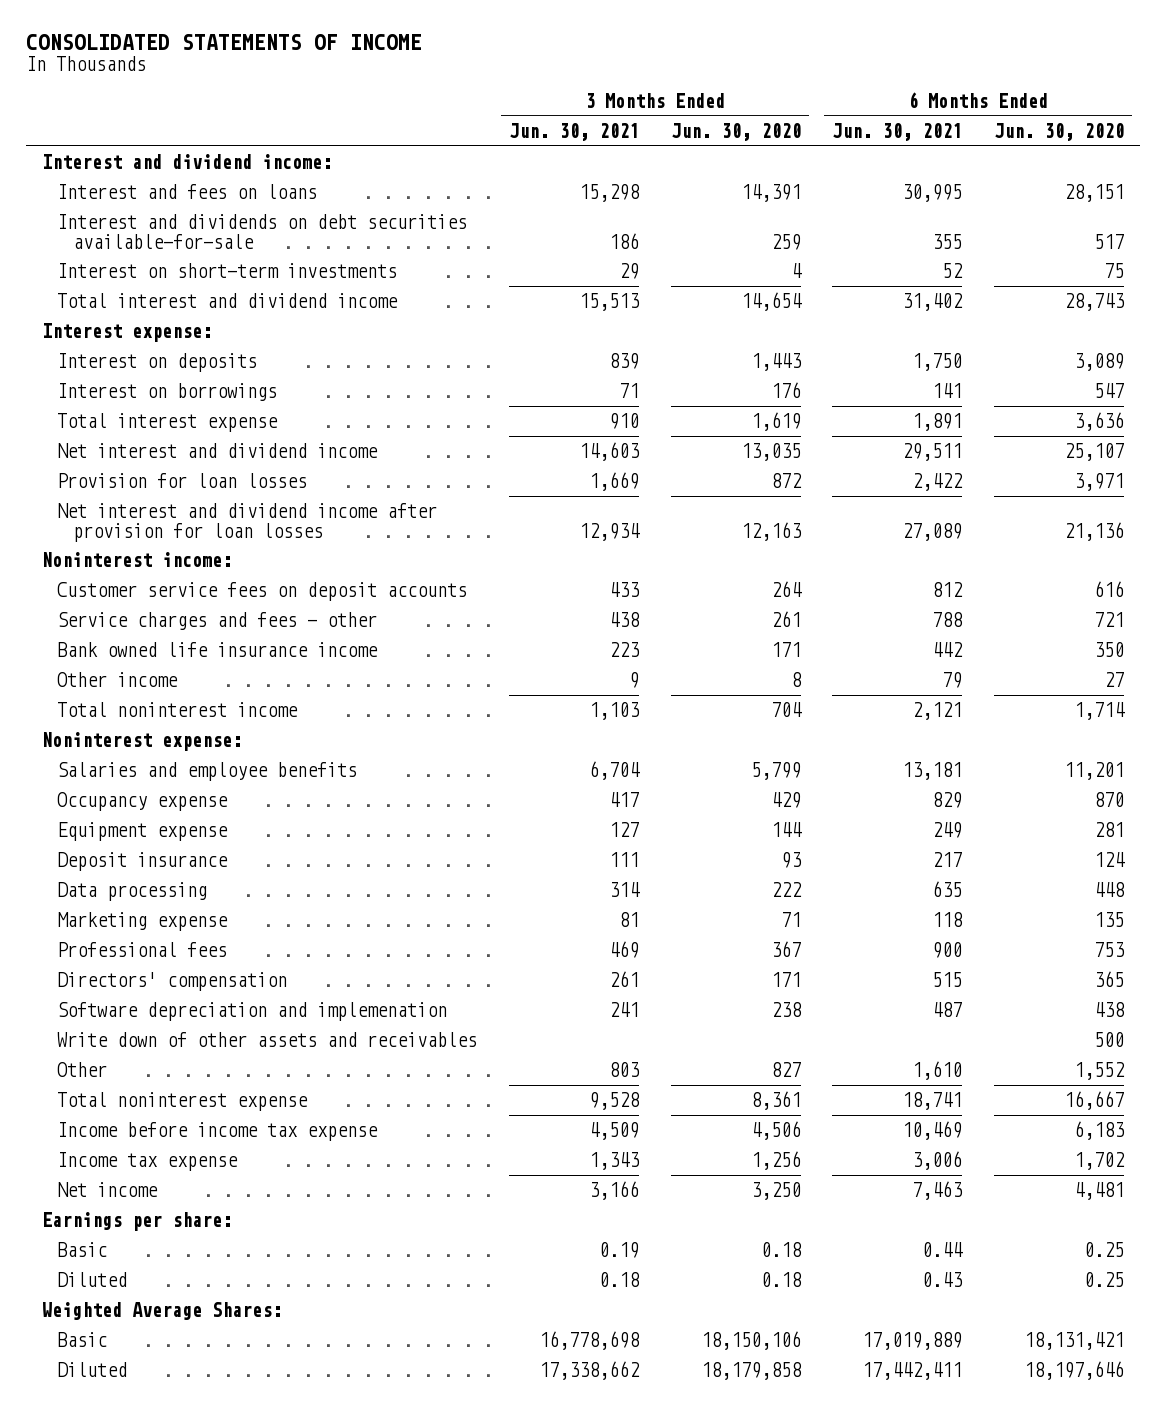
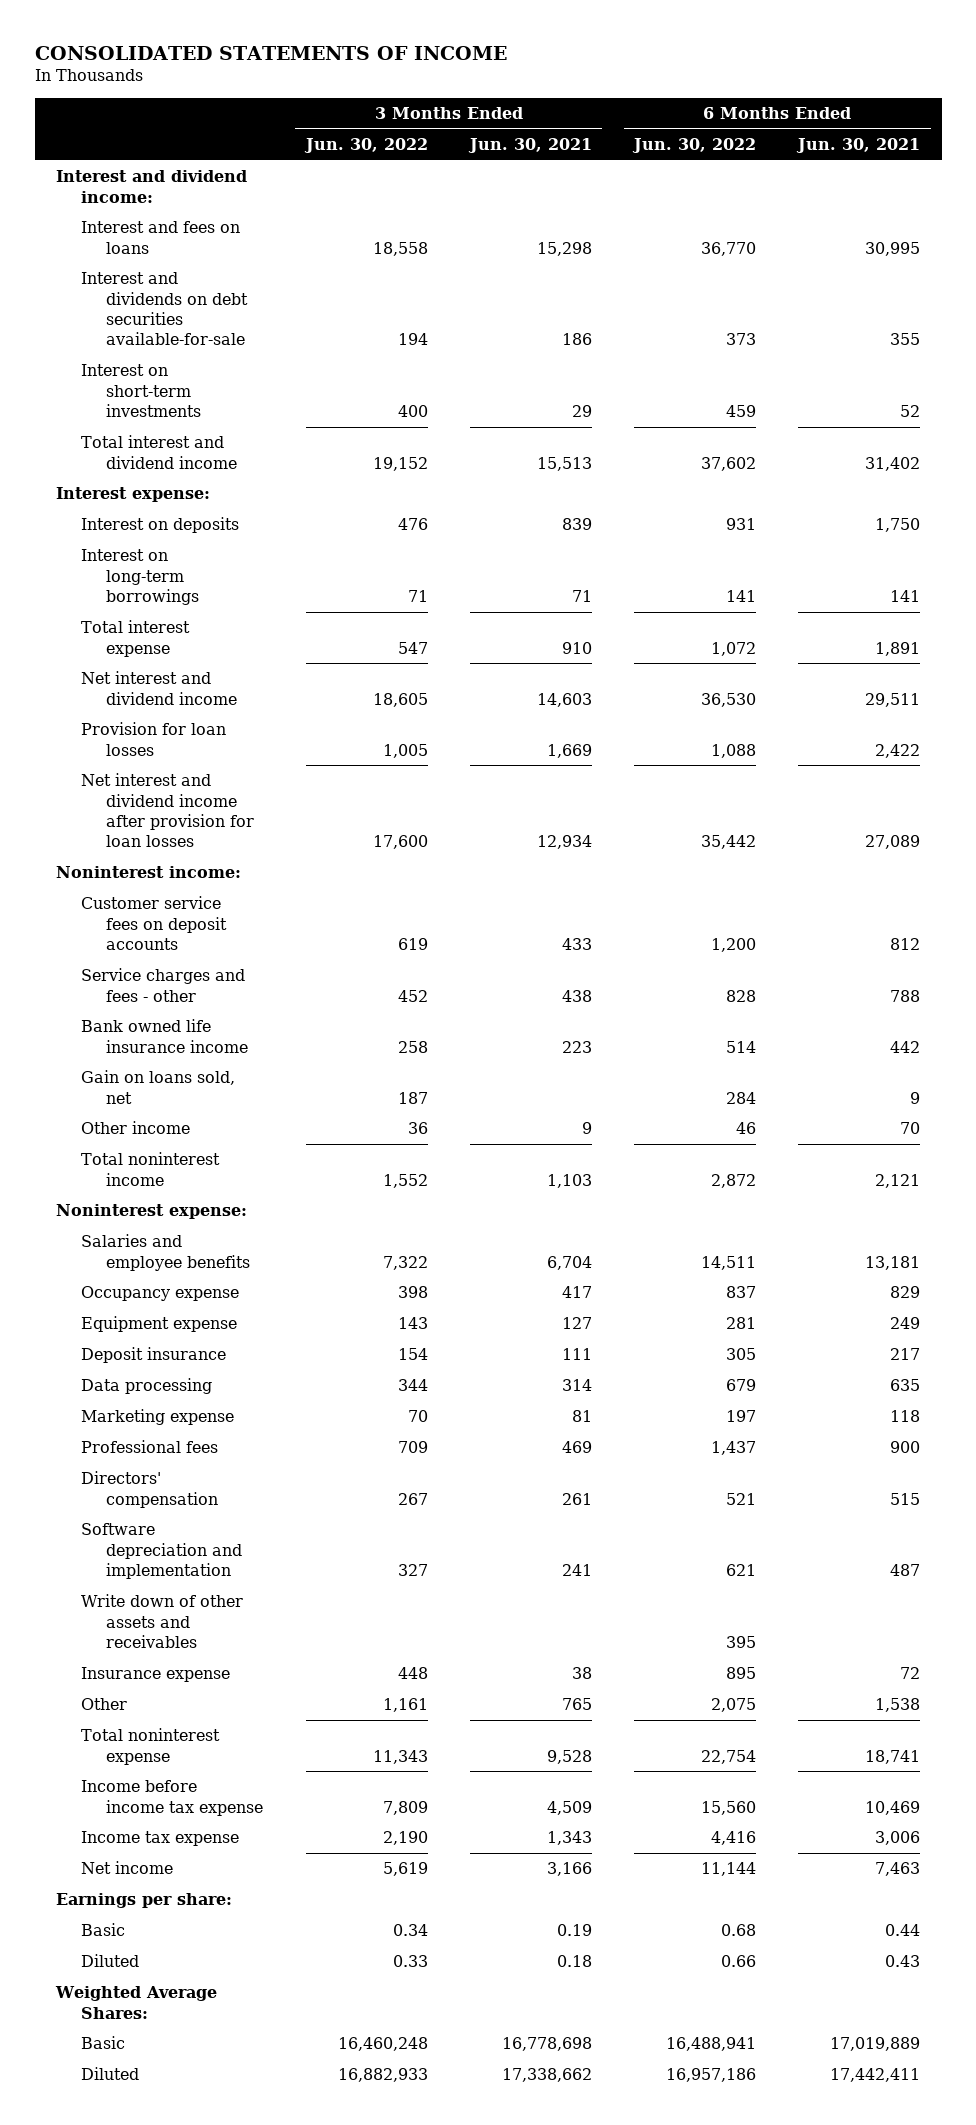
- | 3 Months Ended Jun. 30, 2021 | 3 Months Ended Jun. 30, 2020 | 6 Months Ended Jun. 30, 2021 | 6 Months Ended Jun. 30, 2020
+ | 3 Months Ended Jun. 30, 2022 | 3 Months Ended Jun. 30, 2021 | 6 Months Ended Jun. 30, 2022 | 6 Months Ended Jun. 30, 2021
- Interest on borrowings | 71 | 176 | 141 | 547
+ Interest on long-term borrowings | 71 | 71 | 141 | 141
- Other income | 9 | 8 | 79 | 27
+ Gain on loans sold, net | 187 | | 284 | 9
+ Other income | 36 | 9 | 46 | 70
- Software depreciation and implemenation | 241 | 238 | 487 | 438
+ Software depreciation and implementation | 327 | 241 | 621 | 487
- Other | 803 | 827 | 1,610 | 1,552
+ Insurance expense | 448 | 38 | 895 | 72
+ Other | 1,161 | 765 | 2,075 | 1,538

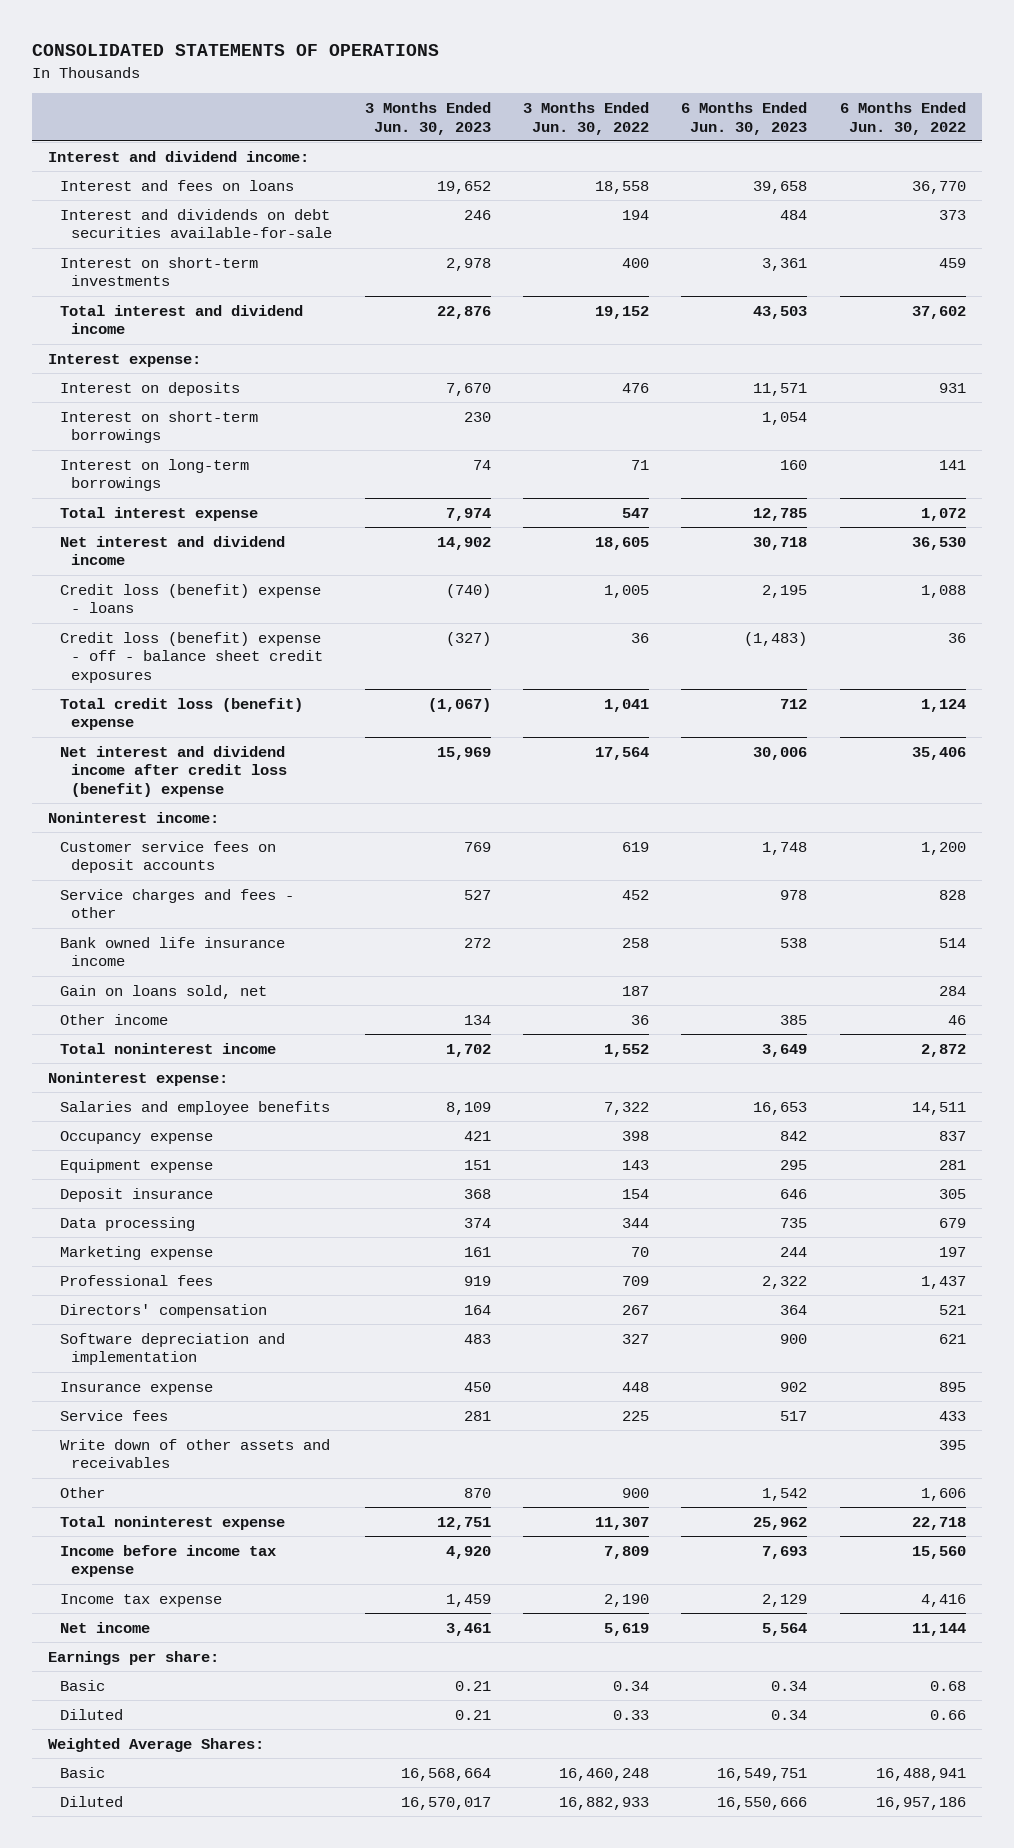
- CONSOLIDATED STATEMENTS OF INCOME
+ CONSOLIDATED STATEMENTS OF OPERATIONS
- | 3 Months Ended Jun. 30, 2022 | 3 Months Ended Jun. 30, 2021 | 6 Months Ended Jun. 30, 2022 | 6 Months Ended Jun. 30, 2021
+ | 3 Months Ended Jun. 30, 2023 | 3 Months Ended Jun. 30, 2022 | 6 Months Ended Jun. 30, 2023 | 6 Months Ended Jun. 30, 2022
+ Interest on short-term borrowings | 230 | | 1,054 |
- Provision for loan losses | 1,005 | 1,669 | 1,088 | 2,422
- Net interest and dividend income after provision for loan losses | 17,600 | 12,934 | 35,442 | 27,089
+ Credit loss (benefit) expense - loans | (740) | 1,005 | 2,195 | 1,088
+ Credit loss (benefit) expense - off - balance sheet credit exposures | (327) | 36 | (1,483) | 36
+ Total credit loss (benefit) expense | (1,067) | 1,041 | 712 | 1,124
+ Net interest and dividend income after credit loss (benefit) expense | 15,969 | 17,564 | 30,006 | 35,406
- Other | 1,161 | 765 | 2,075 | 1,538
- Total noninterest expense | 11,343 | 9,528 | 22,754 | 18,741
+ Service fees | 281 | 225 | 517 | 433
moved down: Write down of other assets and receivables | | | | 395
+ Other | 870 | 900 | 1,542 | 1,606
+ Total noninterest expense | 12,751 | 11,307 | 25,962 | 22,718

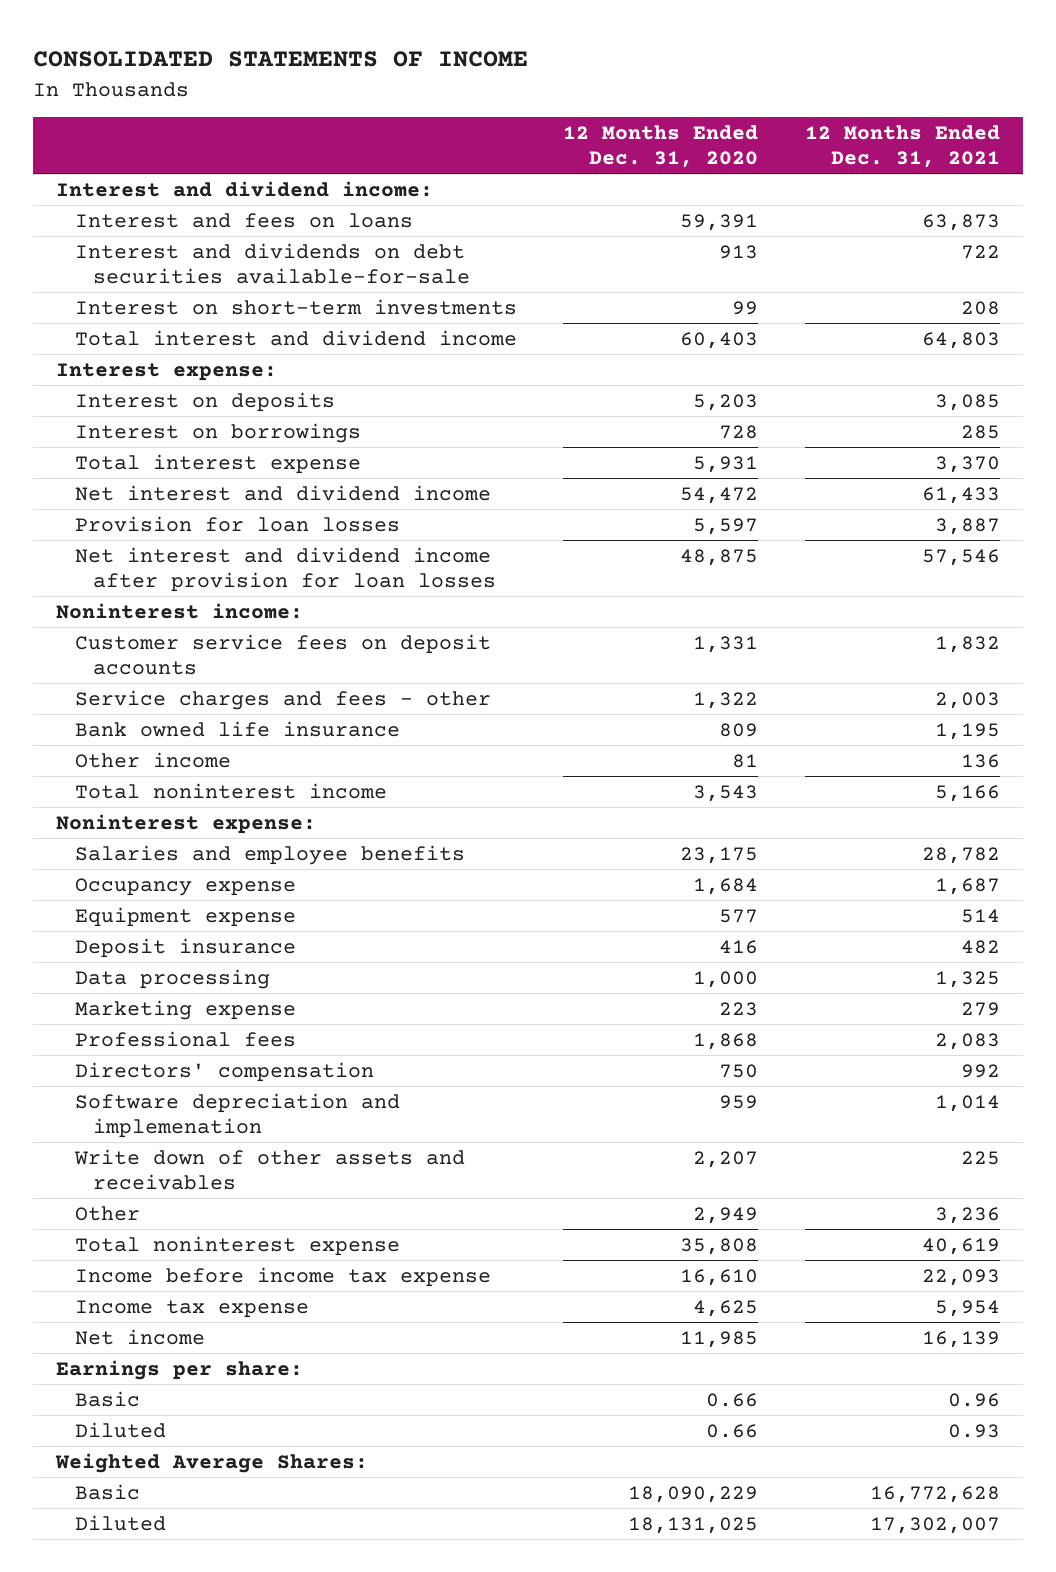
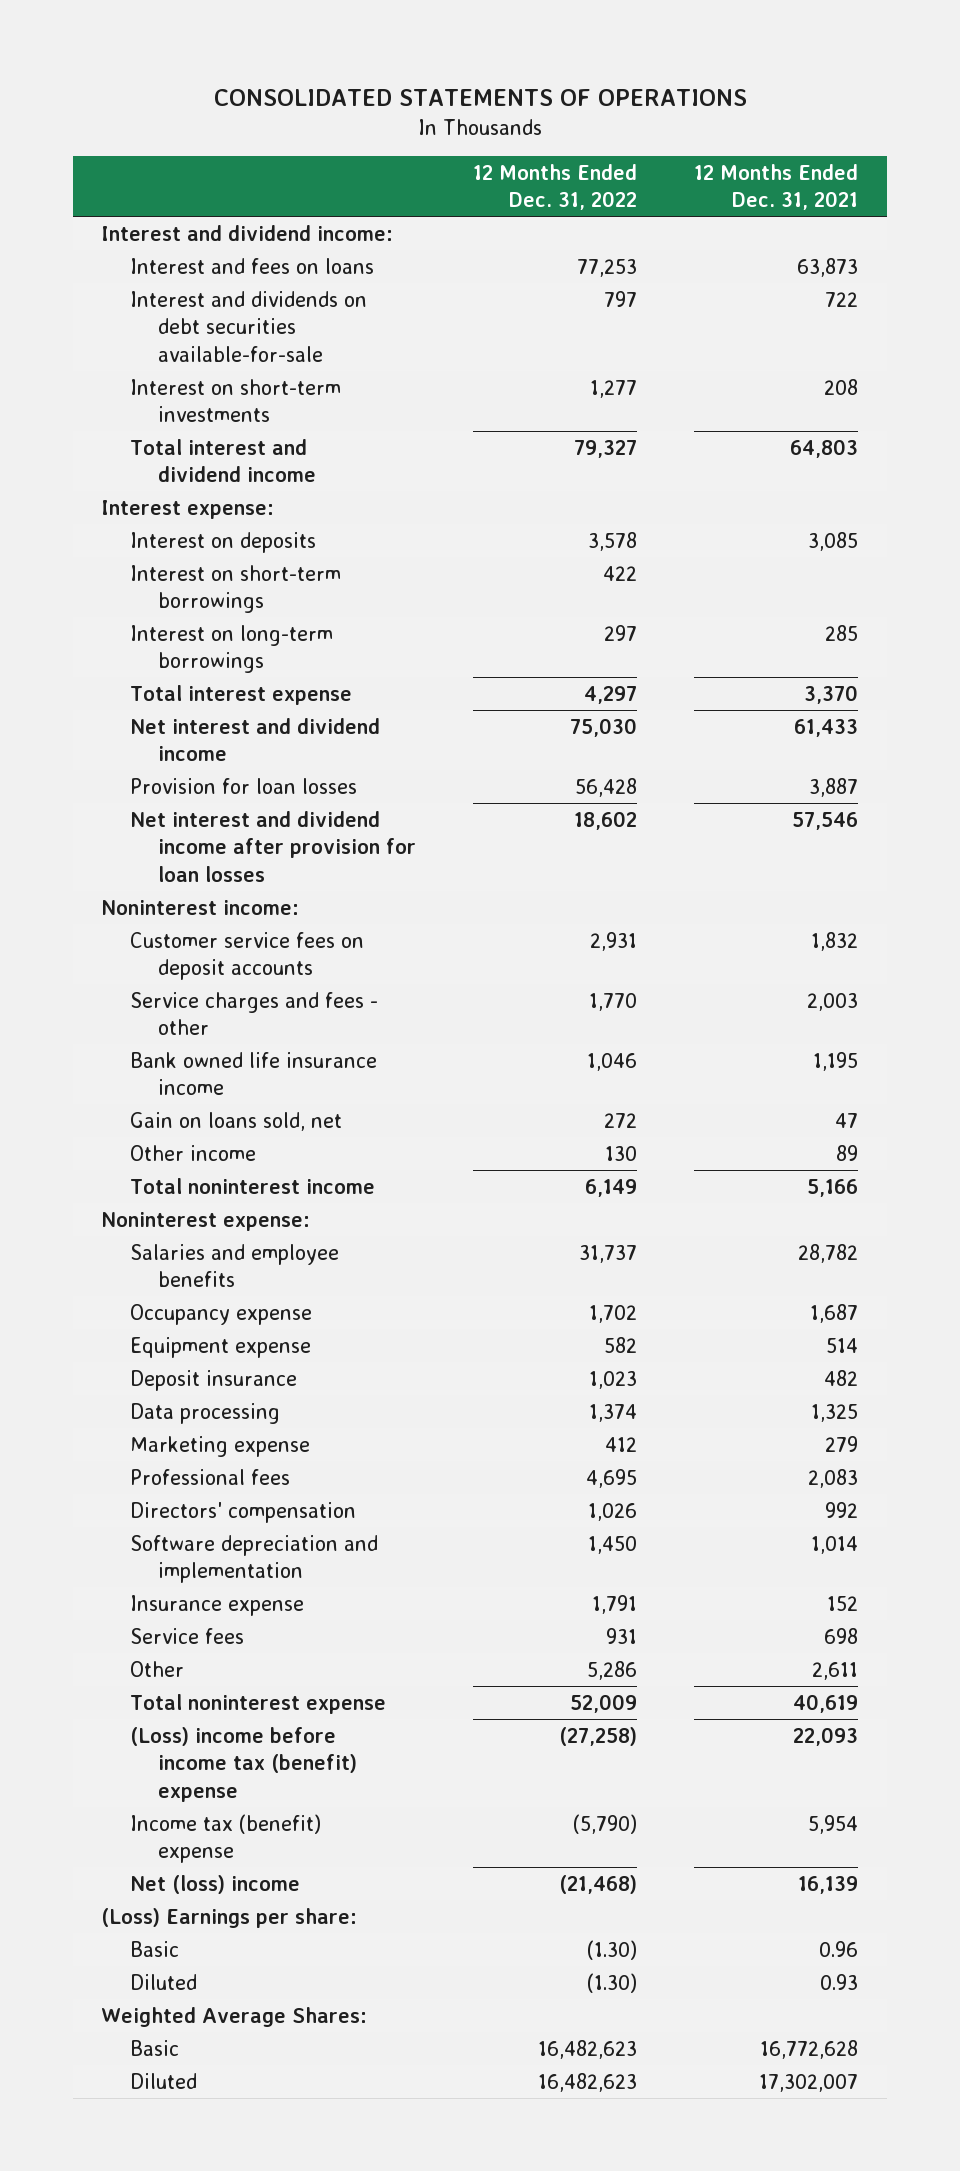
- CONSOLIDATED STATEMENTS OF INCOME
+ CONSOLIDATED STATEMENTS OF OPERATIONS
- | 12 Months Ended Dec. 31, 2020 | 12 Months Ended Dec. 31, 2021
+ | 12 Months Ended Dec. 31, 2022 | 12 Months Ended Dec. 31, 2021
- Interest on borrowings | 728 | 285
+ Interest on short-term borrowings | 422 |
+ Interest on long-term borrowings | 297 | 285
- Bank owned life insurance | 809 | 1,195
- Other income | 81 | 136
+ Bank owned life insurance income | 1,046 | 1,195
+ Gain on loans sold, net | 272 | 47
+ Other income | 130 | 89
- Software depreciation and implemenation | 959 | 1,014
- Write down of other assets and receivables | 2,207 | 225
- Other | 2,949 | 3,236
+ Software depreciation and implementation | 1,450 | 1,014
+ Insurance expense | 1,791 | 152
+ Service fees | 931 | 698
+ Other | 5,286 | 2,611
- Income before income tax expense | 16,610 | 22,093
- Income tax expense | 4,625 | 5,954
- Net income | 11,985 | 16,139
- Earnings per share:
+ (Loss) income before income tax (benefit) expense | (27,258) | 22,093
+ Income tax (benefit) expense | (5,790) | 5,954
+ Net (loss) income | (21,468) | 16,139
+ (Loss) Earnings per share:

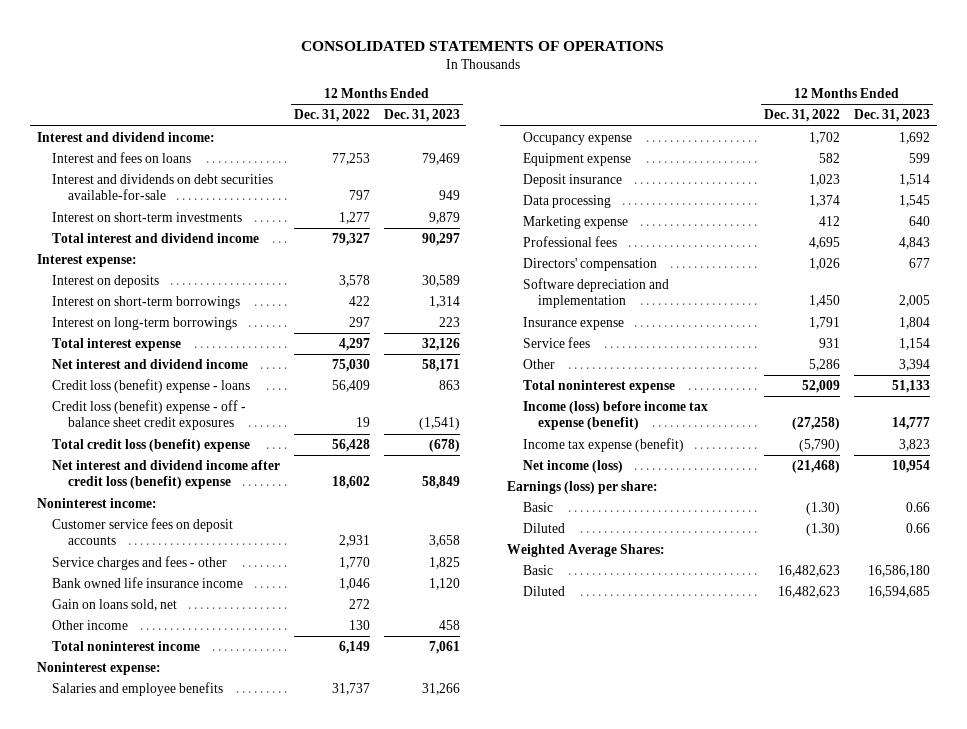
- | 12 Months Ended Dec. 31, 2022 | 12 Months Ended Dec. 31, 2021
+ | 12 Months Ended Dec. 31, 2022 | 12 Months Ended Dec. 31, 2023
- Provision for loan losses | 56,428 | 3,887
- Net interest and dividend income after provision for loan losses | 18,602 | 57,546
+ Credit loss (benefit) expense - loans | 56,409 | 863
+ Credit loss (benefit) expense - off - balance sheet credit exposures | 19 | (1,541)
+ Total credit loss (benefit) expense | 56,428 | (678)
+ Net interest and dividend income after credit loss (benefit) expense | 18,602 | 58,849
- (Loss) income before income tax (benefit) expense | (27,258) | 22,093
- Income tax (benefit) expense | (5,790) | 5,954
- Net (loss) income | (21,468) | 16,139
- (Loss) Earnings per share:
+ Income (loss) before income tax expense (benefit) | (27,258) | 14,777
+ Income tax expense (benefit) | (5,790) | 3,823
+ Net income (loss) | (21,468) | 10,954
+ Earnings (loss) per share:

